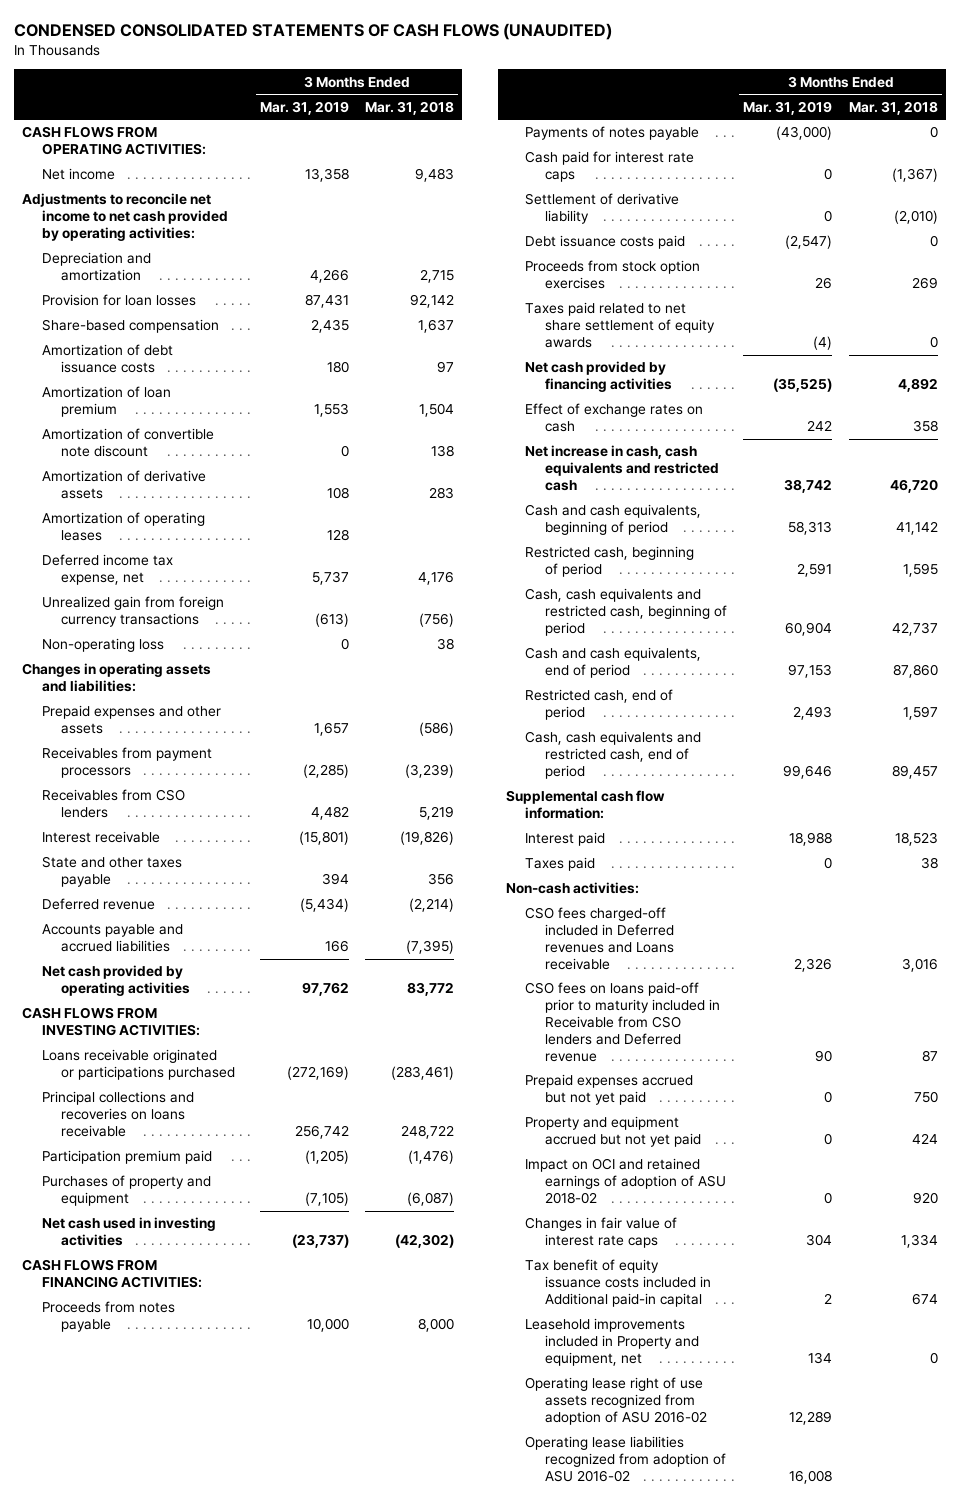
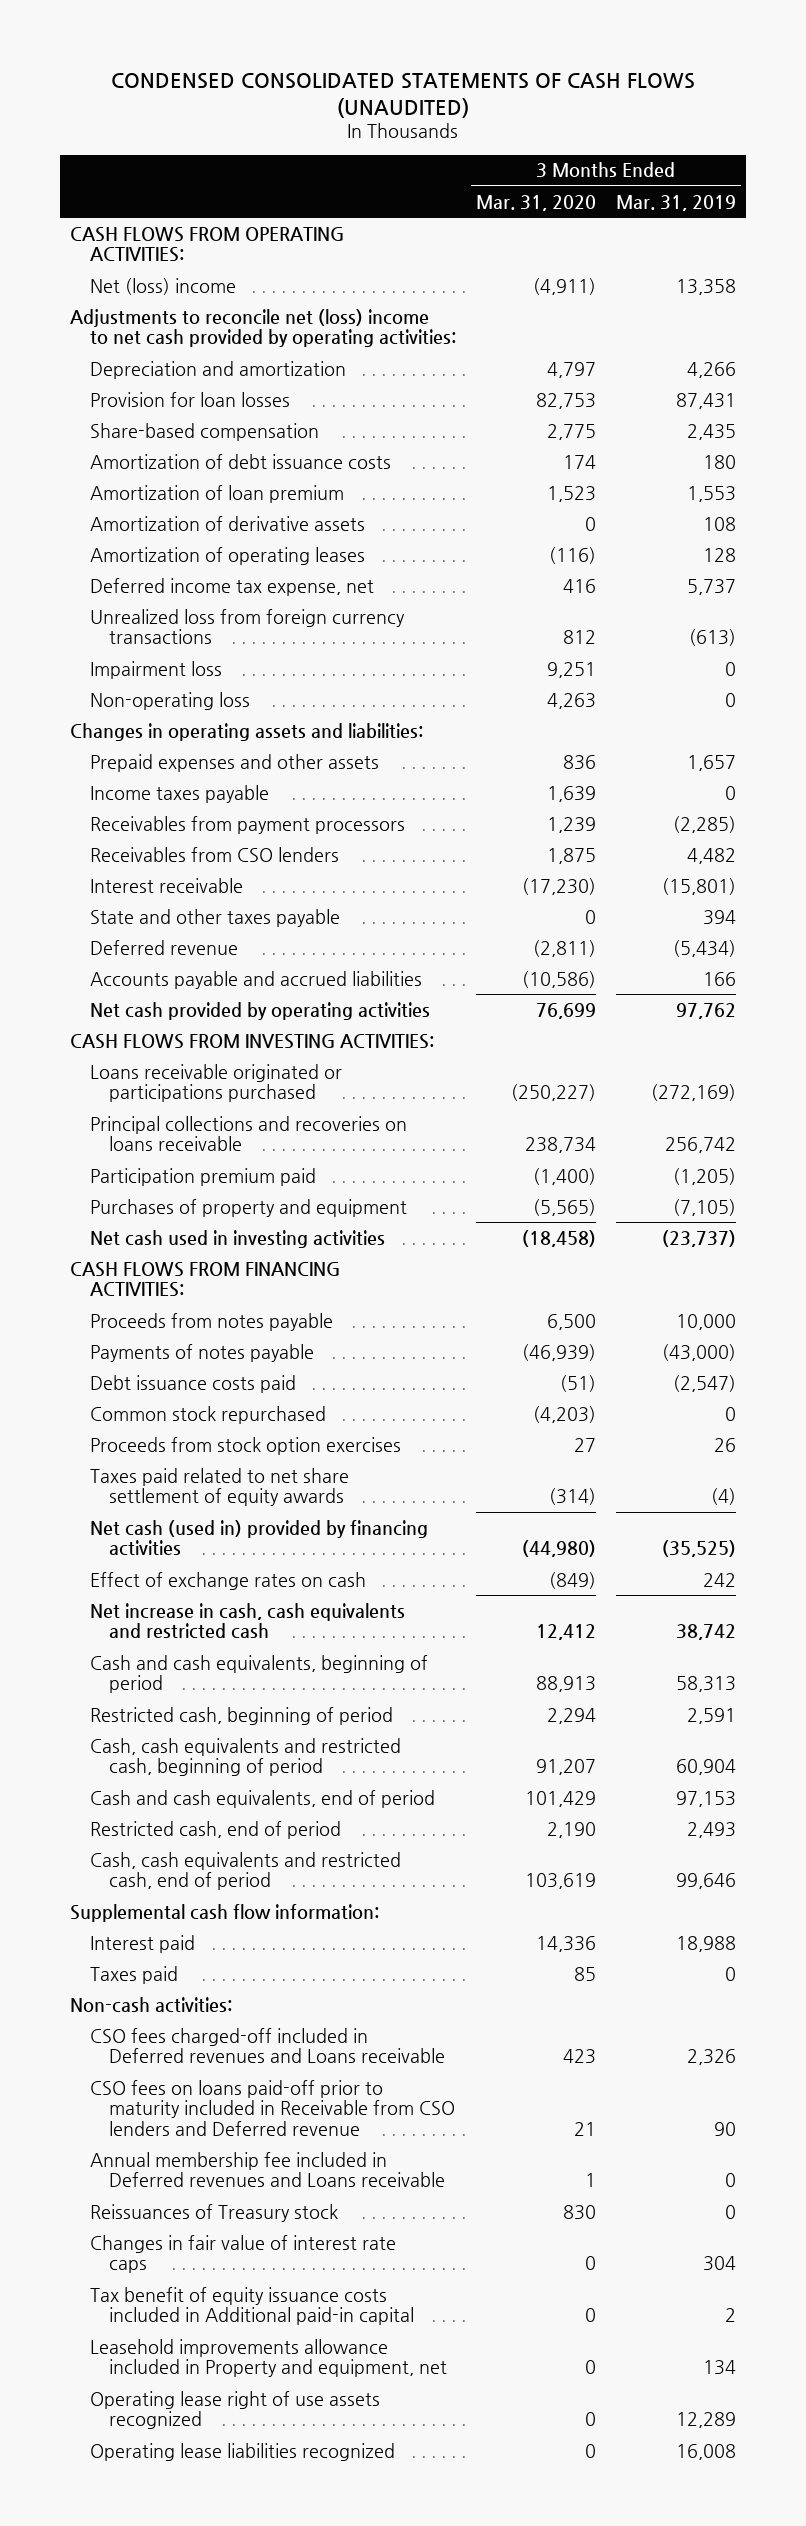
- | 3 Months Ended Mar. 31, 2019 | 3 Months Ended Mar. 31, 2018
+ | 3 Months Ended Mar. 31, 2020 | 3 Months Ended Mar. 31, 2019
- Net income | 13,358 | 9,483
- Adjustments to reconcile net income to net cash provided by operating activities:
+ Net (loss) income | (4,911) | 13,358
+ Adjustments to reconcile net (loss) income to net cash provided by operating activities:
- Amortization of convertible note discount | 0 | 138
- Unrealized gain from foreign currency transactions | (613) | (756)
+ Unrealized loss from foreign currency transactions | 812 | (613)
+ Impairment loss | 9,251 | 0
+ Income taxes payable | 1,639 | 0
- Cash paid for interest rate caps | 0 | (1,367)
- Settlement of derivative liability | 0 | (2,010)
+ Common stock repurchased | (4,203) | 0
- Net cash provided by financing activities | (35,525) | 4,892
+ Net cash (used in) provided by financing activities | (44,980) | (35,525)
- Prepaid expenses accrued but not yet paid | 0 | 750
- Property and equipment accrued but not yet paid | 0 | 424
- Impact on OCI and retained earnings of adoption of ASU 2018-02 | 0 | 920
+ Annual membership fee included in Deferred revenues and Loans receivable | 1 | 0
+ Reissuances of Treasury stock | 830 | 0
- Leasehold improvements included in Property and equipment, net | 134 | 0
- Operating lease right of use assets recognized from adoption of ASU 2016-02 | 12,289 |
- Operating lease liabilities recognized from adoption of ASU 2016-02 | 16,008 |
+ Leasehold improvements allowance included in Property and equipment, net | 0 | 134
+ Operating lease right of use assets recognized | 0 | 12,289
+ Operating lease liabilities recognized | 0 | 16,008

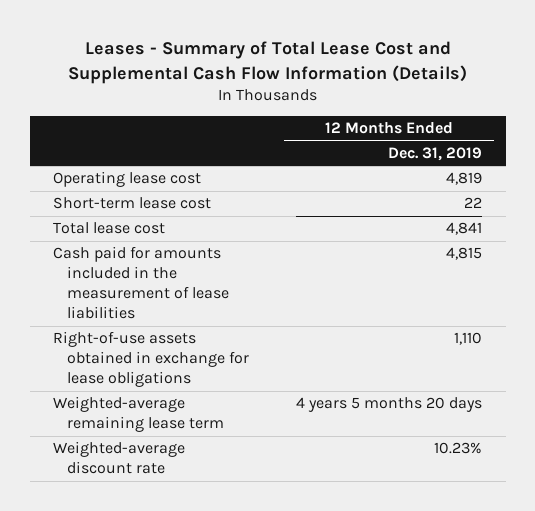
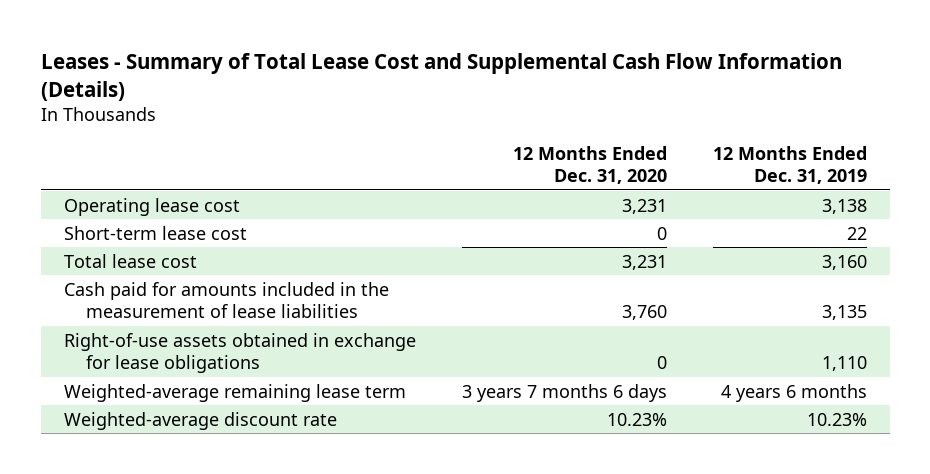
- | 12 Months Ended Dec. 31, 2019
+ | 12 Months Ended Dec. 31, 2020 | 12 Months Ended Dec. 31, 2019
- Operating lease cost | 4,819
+ Operating lease cost | 3,231 | 3,138
- Total lease cost | 4,841
- Cash paid for amounts included in the measurement of lease liabilities | 4,815
+ Total lease cost | 3,231 | 3,160
+ Cash paid for amounts included in the measurement of lease liabilities | 3,760 | 3,135
- Weighted-average remaining lease term | 4 years 5 months 20 days
+ Weighted-average remaining lease term | 3 years 7 months 6 days | 4 years 6 months

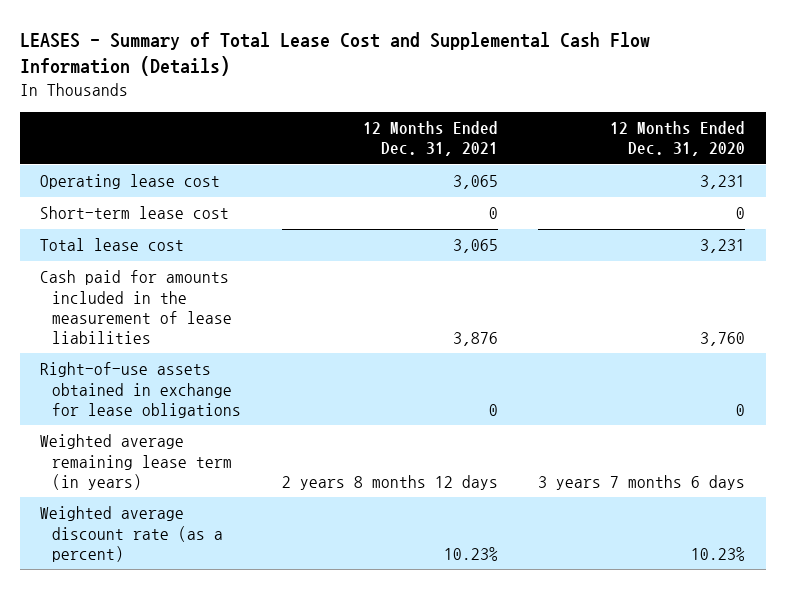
- Leases - Summary of Total Lease Cost and Supplemental Cash Flow Information (Details)
+ LEASES - Summary of Total Lease Cost and Supplemental Cash Flow Information (Details)
- | 12 Months Ended Dec. 31, 2020 | 12 Months Ended Dec. 31, 2019
+ | 12 Months Ended Dec. 31, 2021 | 12 Months Ended Dec. 31, 2020
- Weighted-average remaining lease term | 3 years 7 months 6 days | 4 years 6 months
- Weighted-average discount rate | 10.23% | 10.23%
+ Weighted average remaining lease term (in years) | 2 years 8 months 12 days | 3 years 7 months 6 days
+ Weighted average discount rate (as a percent) | 10.23% | 10.23%

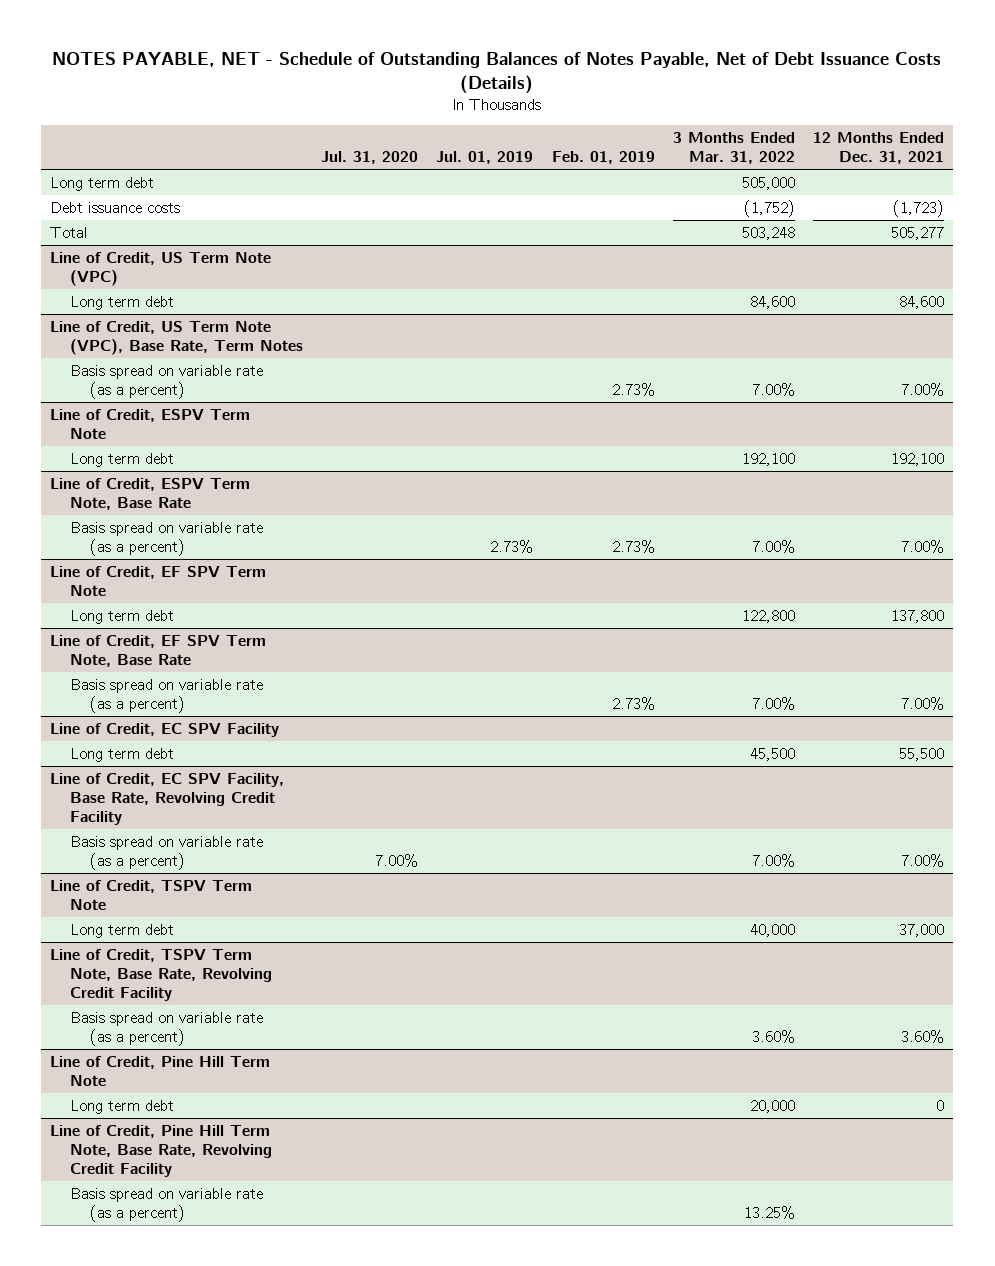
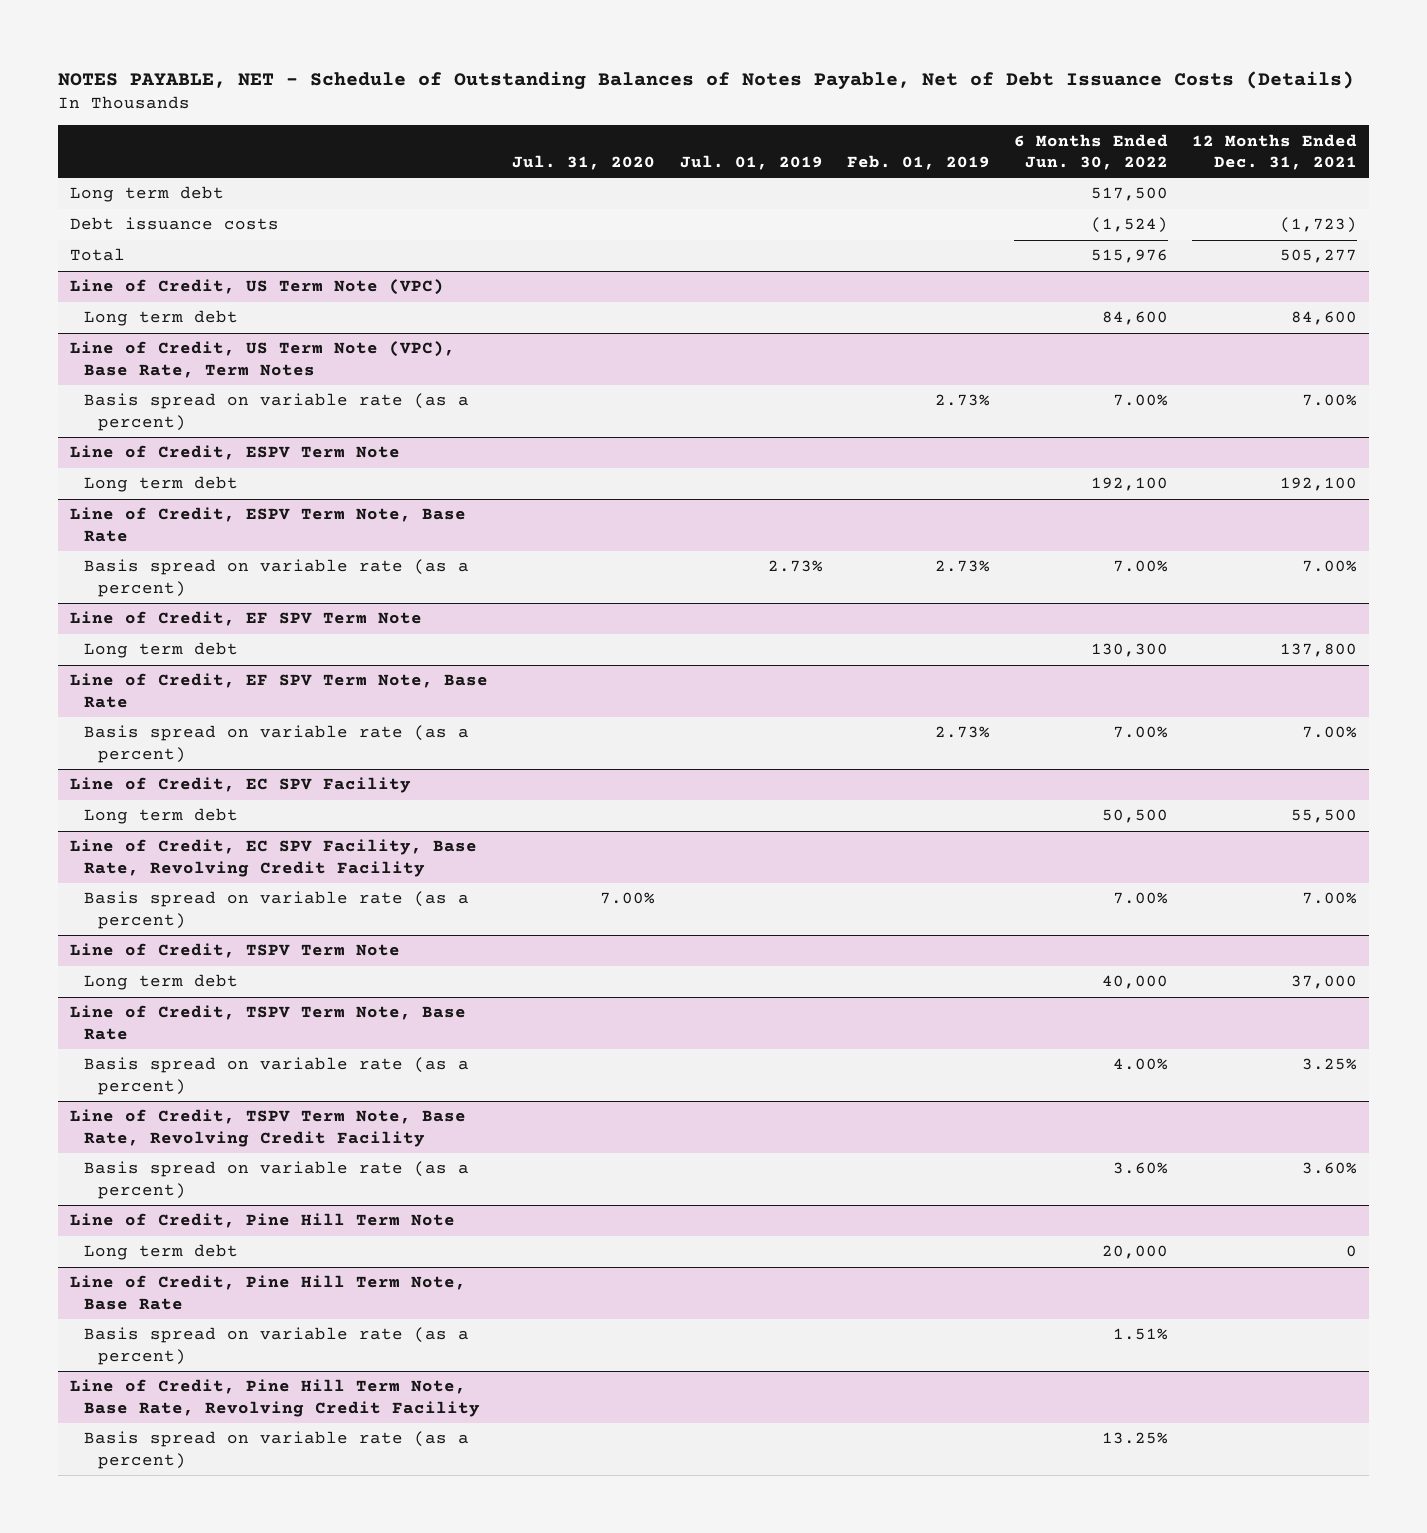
- | Jul. 31, 2020 | Jul. 01, 2019 | Feb. 01, 2019 | 3 Months Ended Mar. 31, 2022 | 12 Months Ended Dec. 31, 2021
+ | Jul. 31, 2020 | Jul. 01, 2019 | Feb. 01, 2019 | 6 Months Ended Jun. 30, 2022 | 12 Months Ended Dec. 31, 2021
+ Line of Credit, TSPV Term Note, Base Rate
+ Basis spread on variable rate (as a percent) | | | | 4.00% | 3.25%
+ Line of Credit, Pine Hill Term Note, Base Rate
+ Basis spread on variable rate (as a percent) | | | | 1.51% |

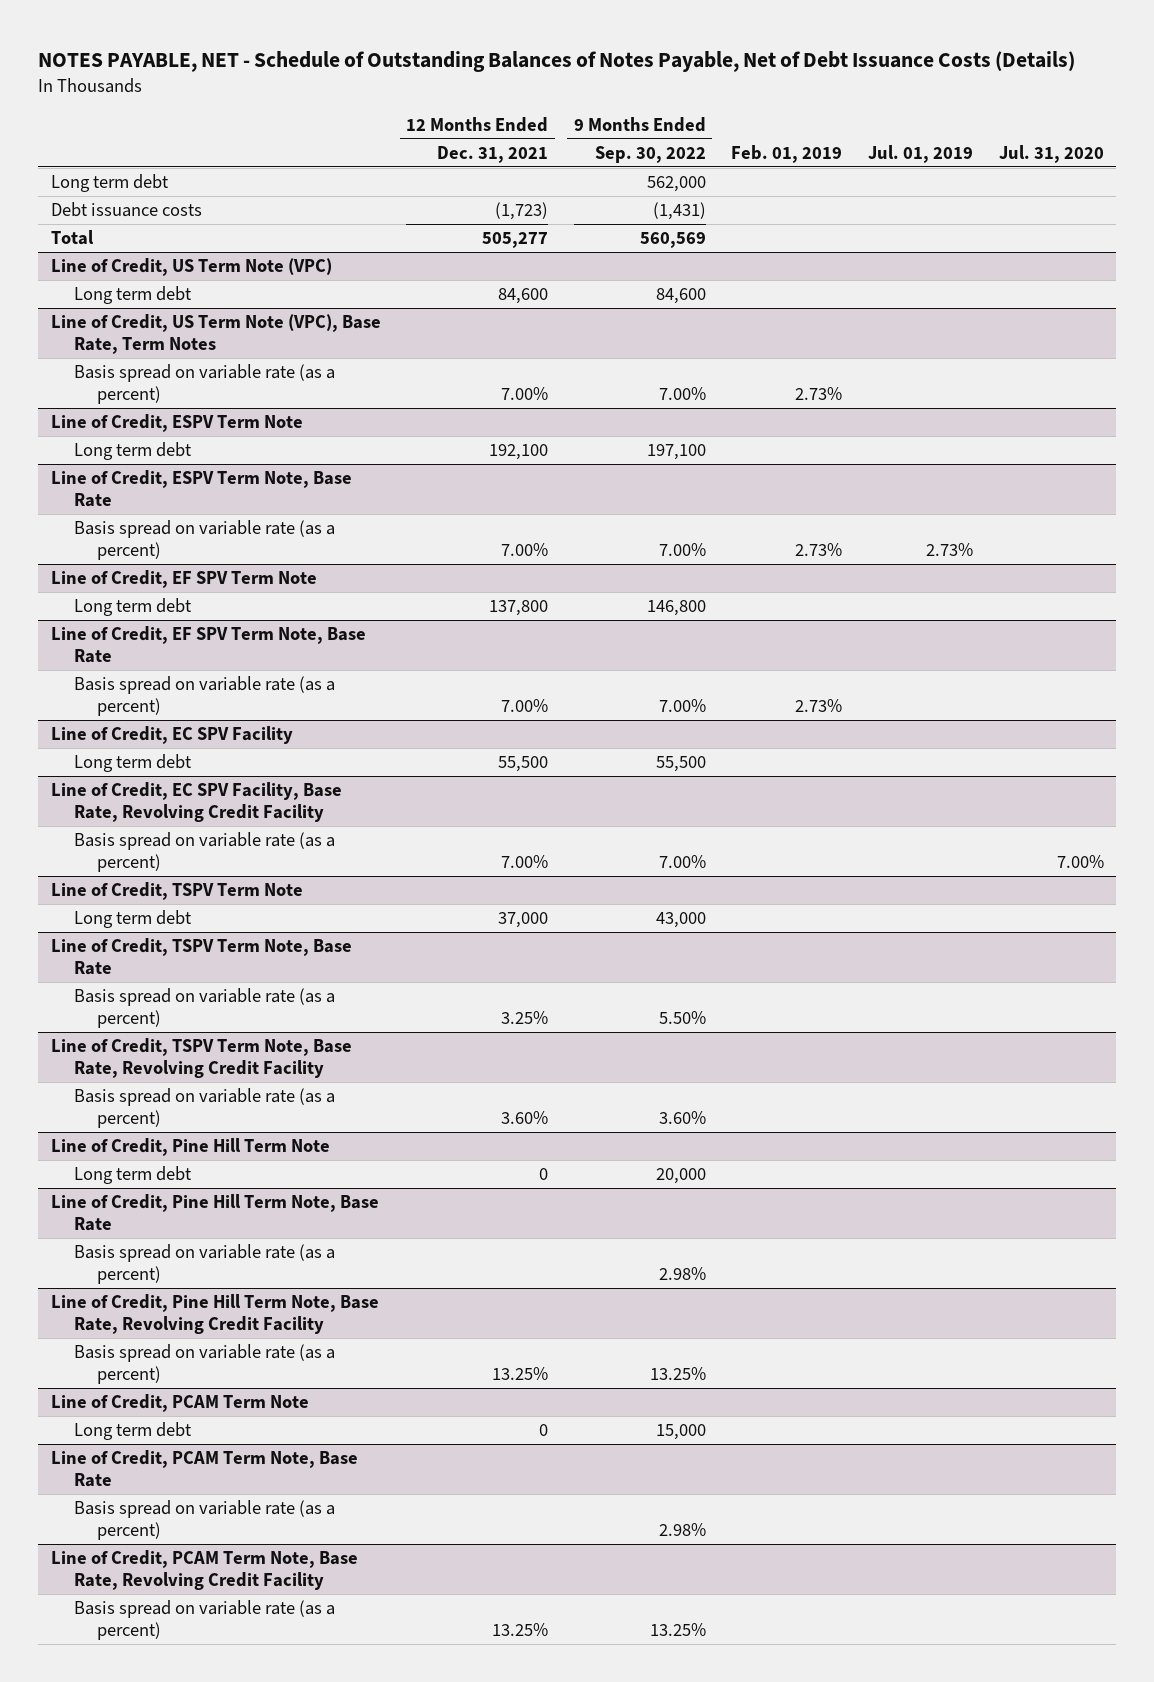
- | Jul. 31, 2020 | Jul. 01, 2019 | Feb. 01, 2019 | 6 Months Ended Jun. 30, 2022 | 12 Months Ended Dec. 31, 2021
+ | 12 Months Ended Dec. 31, 2021 | 9 Months Ended Sep. 30, 2022 | Feb. 01, 2019 | Jul. 01, 2019 | Jul. 31, 2020
@ Line of Credit, Pine Hill Term Note, Base Rate, Revolving Credit Facility
+ Basis spread on variable rate (as a percent) | 13.25% | 13.25% | | |
+ Line of Credit, PCAM Term Note
+ Long term debt | 0 | 15,000 | | |
+ Line of Credit, PCAM Term Note, Base Rate
+ Line of Credit, PCAM Term Note, Base Rate, Revolving Credit Facility
+ Basis spread on variable rate (as a percent) | 13.25% | 13.25% | | |

